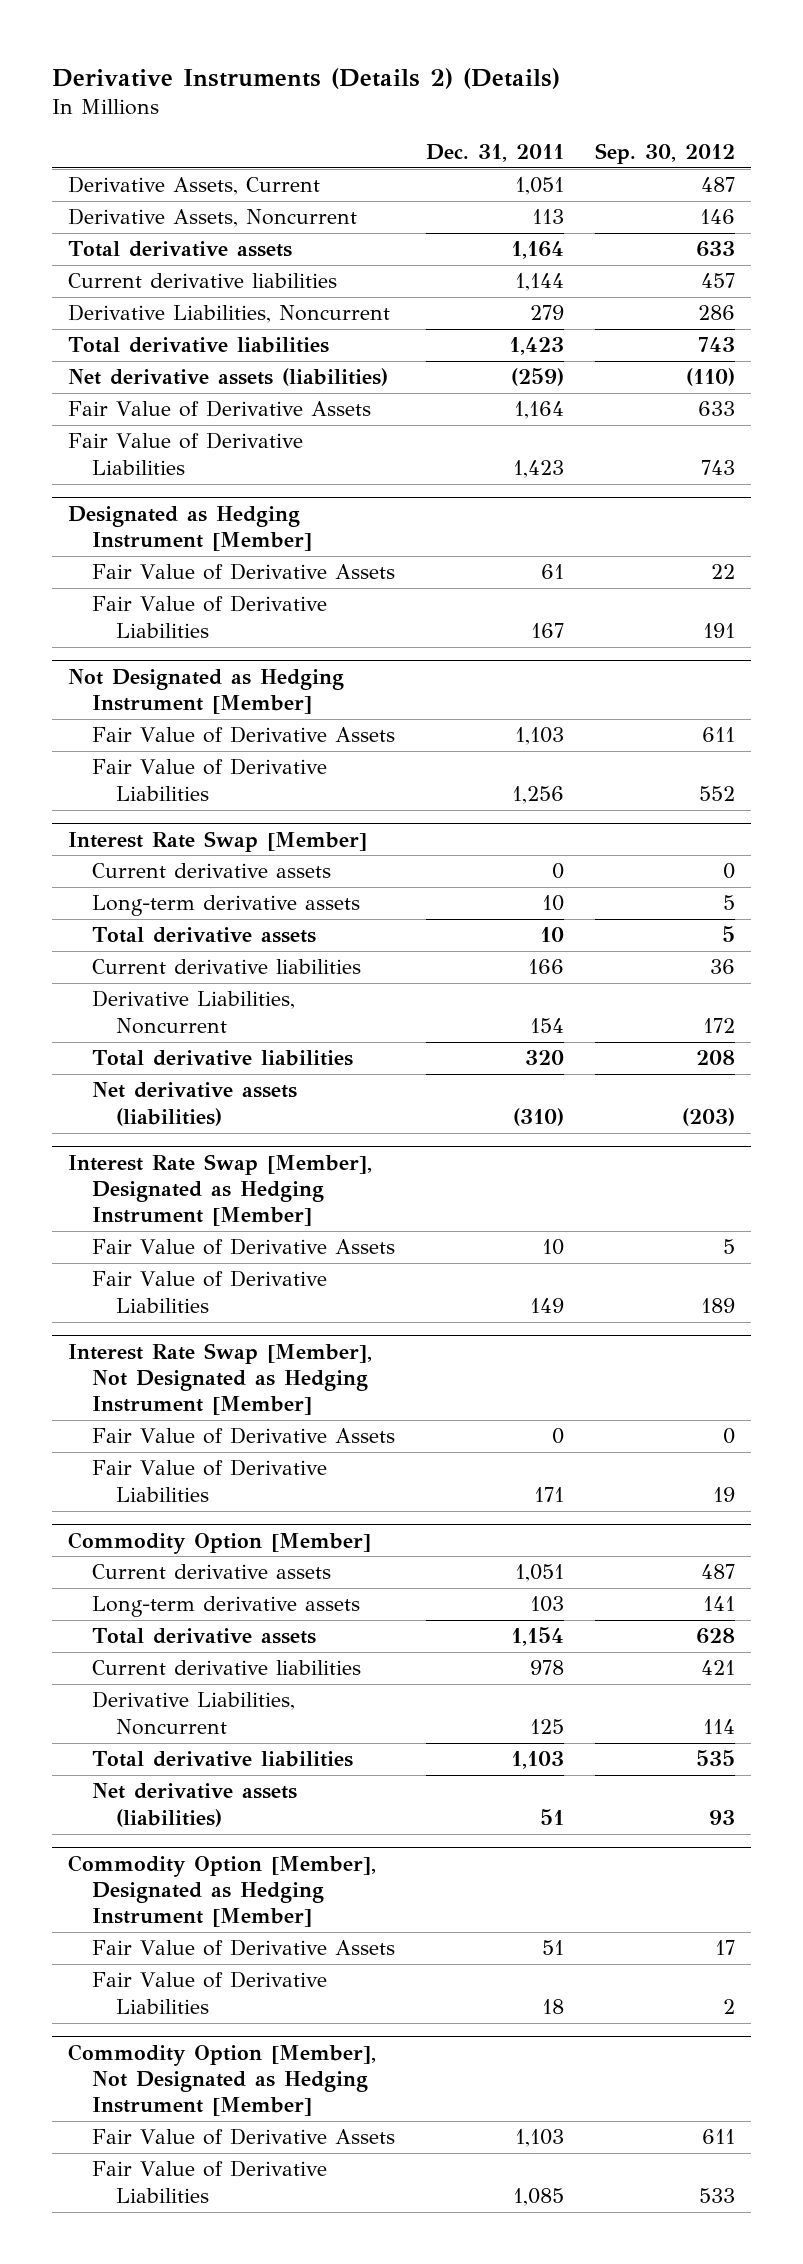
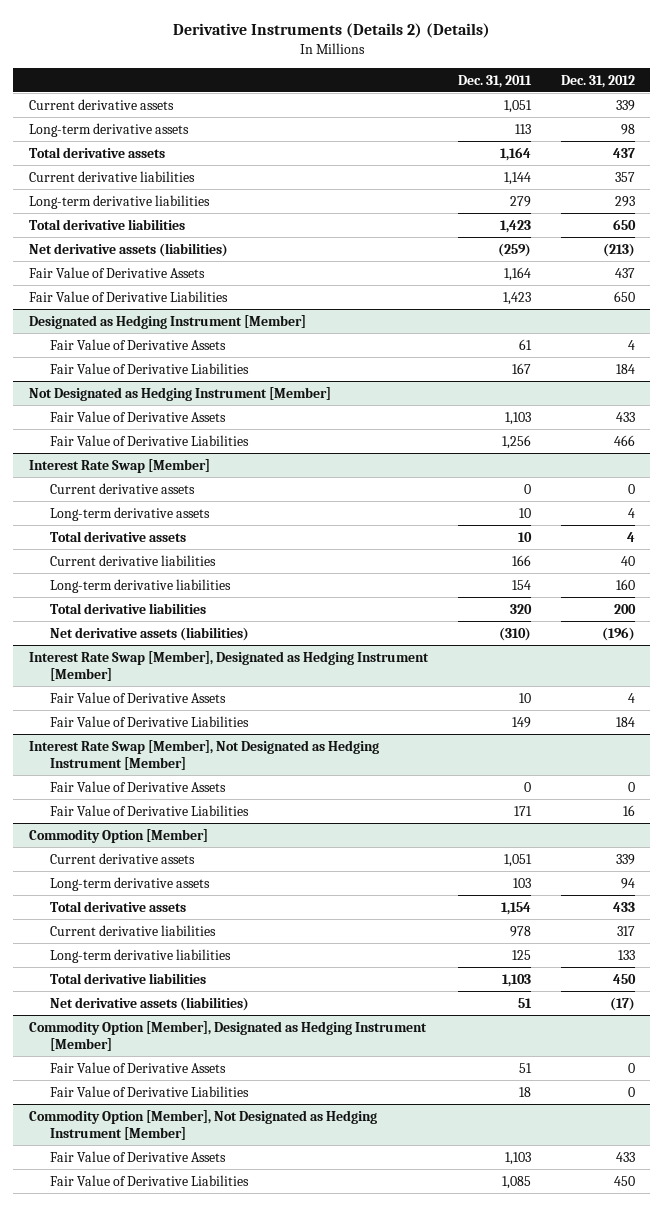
- | Dec. 31, 2011 | Sep. 30, 2012
+ | Dec. 31, 2011 | Dec. 31, 2012
- Derivative Assets, Current | 1,051 | 487
- Derivative Assets, Noncurrent | 113 | 146
+ Current derivative assets | 1,051 | 339
+ Long-term derivative assets | 113 | 98
- Derivative Liabilities, Noncurrent | 279 | 286
+ Long-term derivative liabilities | 279 | 293
@ Interest Rate Swap [Member]
- Derivative Liabilities, Noncurrent | 154 | 172
+ Long-term derivative liabilities | 154 | 160
@ Commodity Option [Member]
- Derivative Liabilities, Noncurrent | 125 | 114
+ Long-term derivative liabilities | 125 | 133

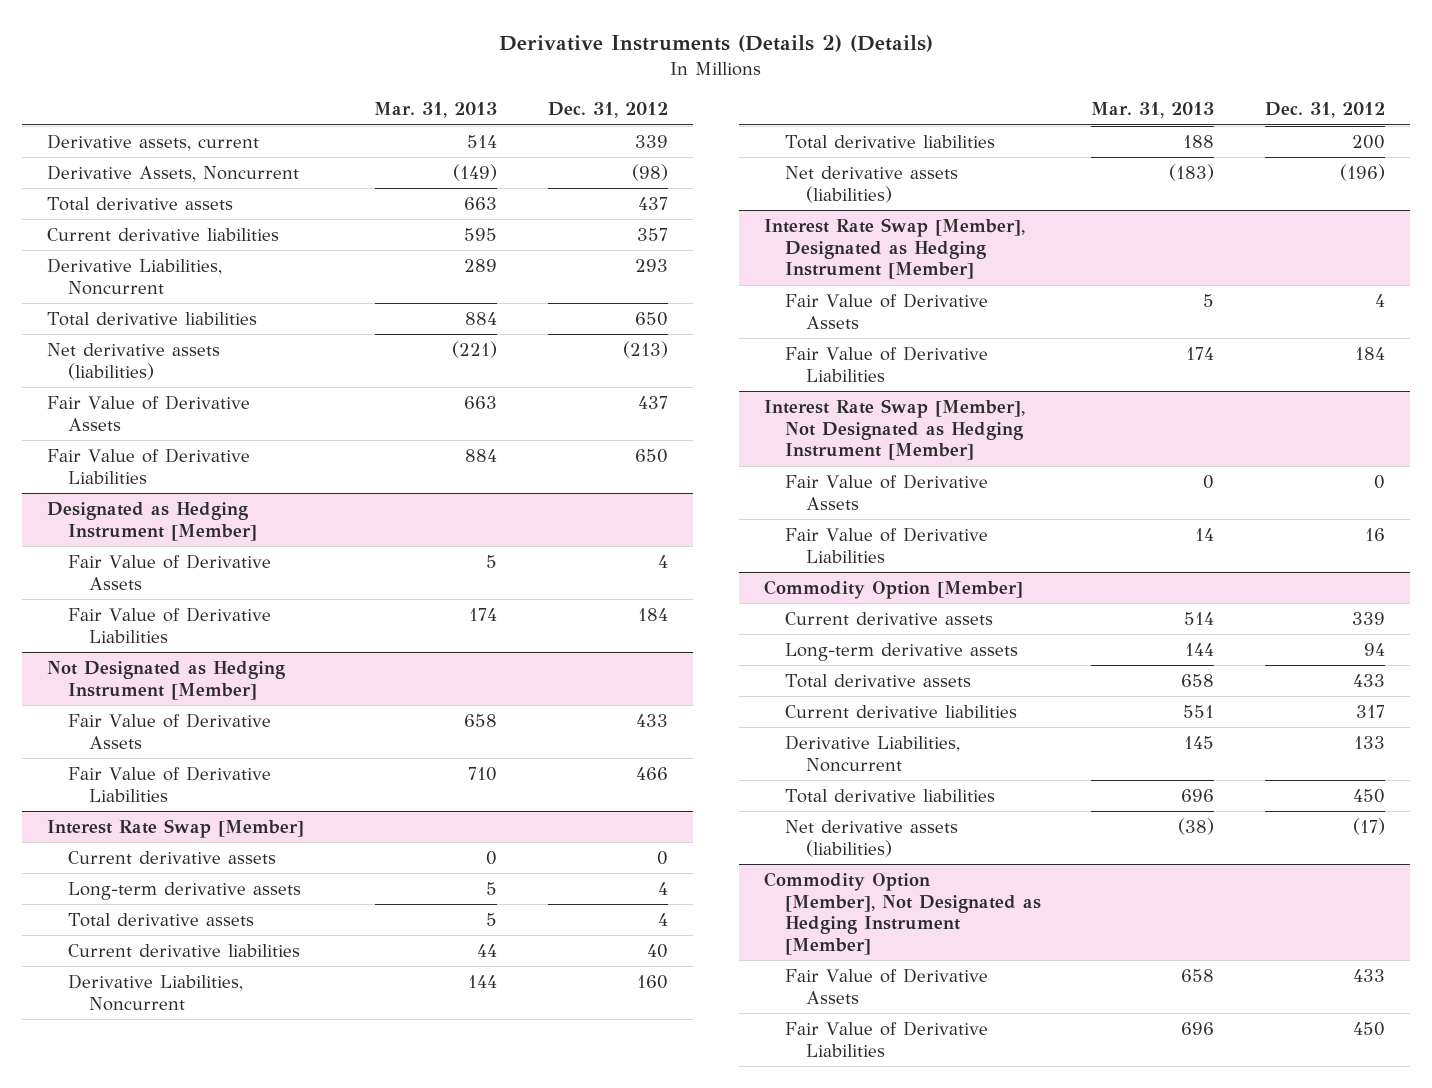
- | Dec. 31, 2011 | Dec. 31, 2012
+ | Mar. 31, 2013 | Dec. 31, 2012
- Current derivative assets | 1,051 | 339
- Long-term derivative assets | 113 | 98
+ Derivative assets, current | 514 | 339
+ Derivative Assets, Noncurrent | (149) | (98)
- Long-term derivative liabilities | 279 | 293
+ Derivative Liabilities, Noncurrent | 289 | 293
@ Interest Rate Swap [Member]
- Long-term derivative liabilities | 154 | 160
+ Derivative Liabilities, Noncurrent | 144 | 160
@ Commodity Option [Member]
- Long-term derivative liabilities | 125 | 133
+ Derivative Liabilities, Noncurrent | 145 | 133
- Commodity Option [Member], Designated as Hedging Instrument [Member]
- Fair Value of Derivative Assets | 51 | 0
- Fair Value of Derivative Liabilities | 18 | 0

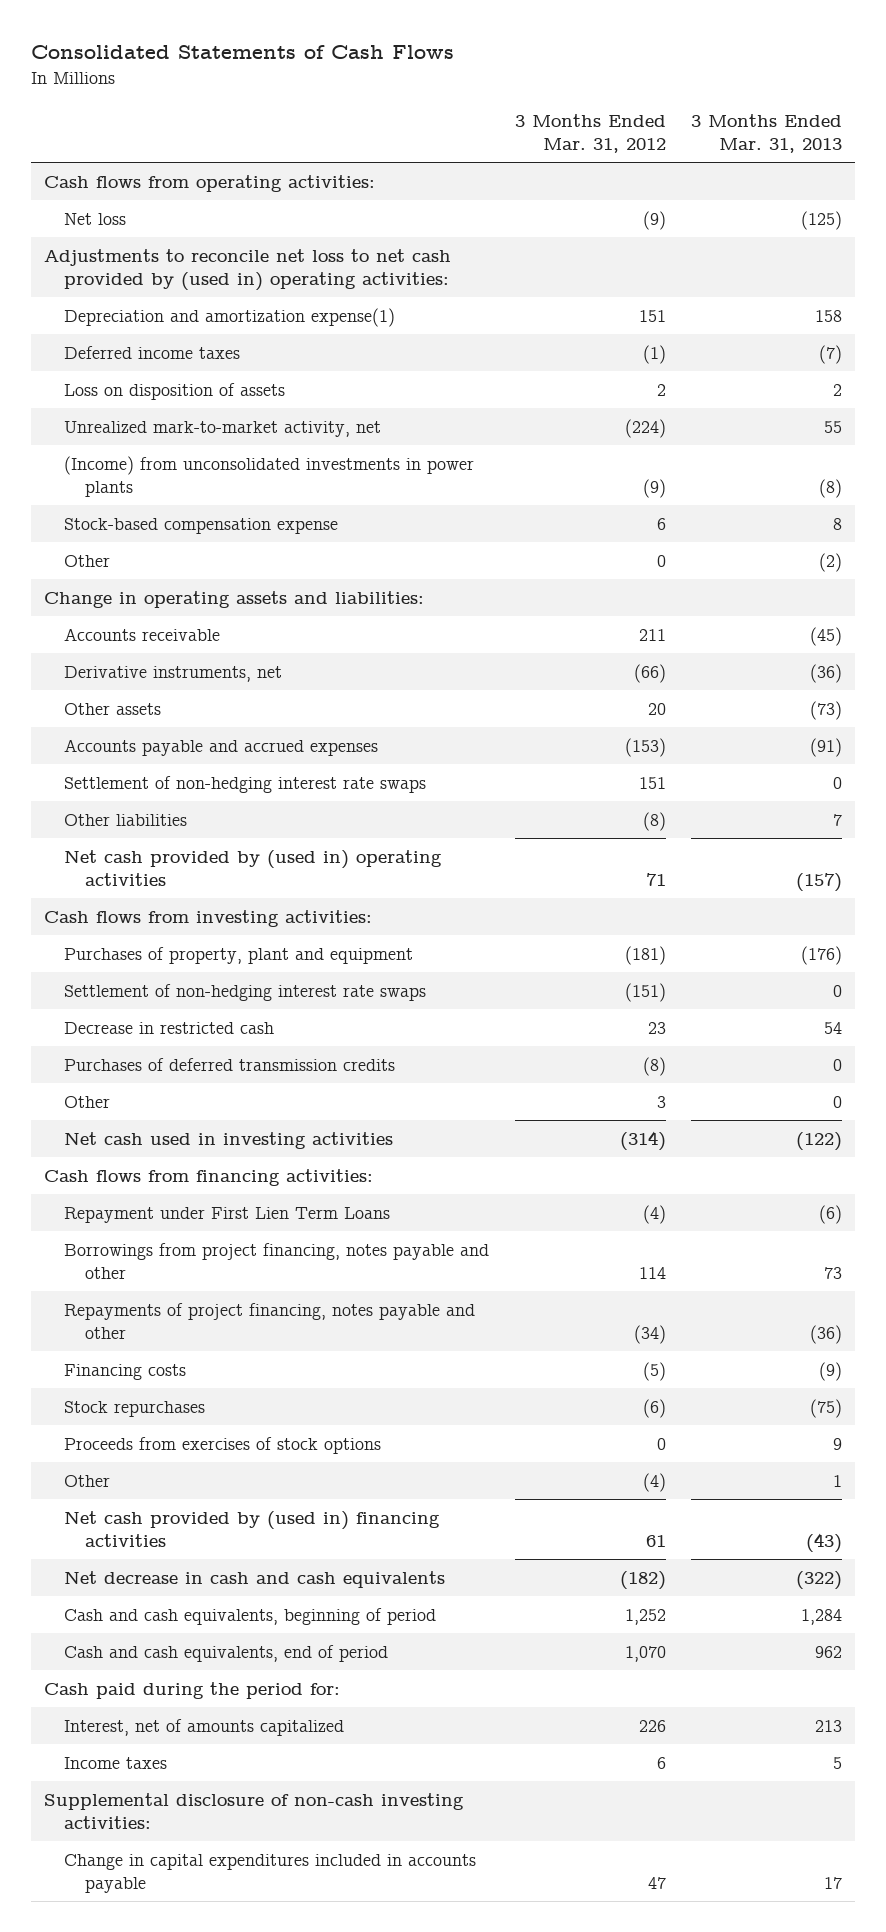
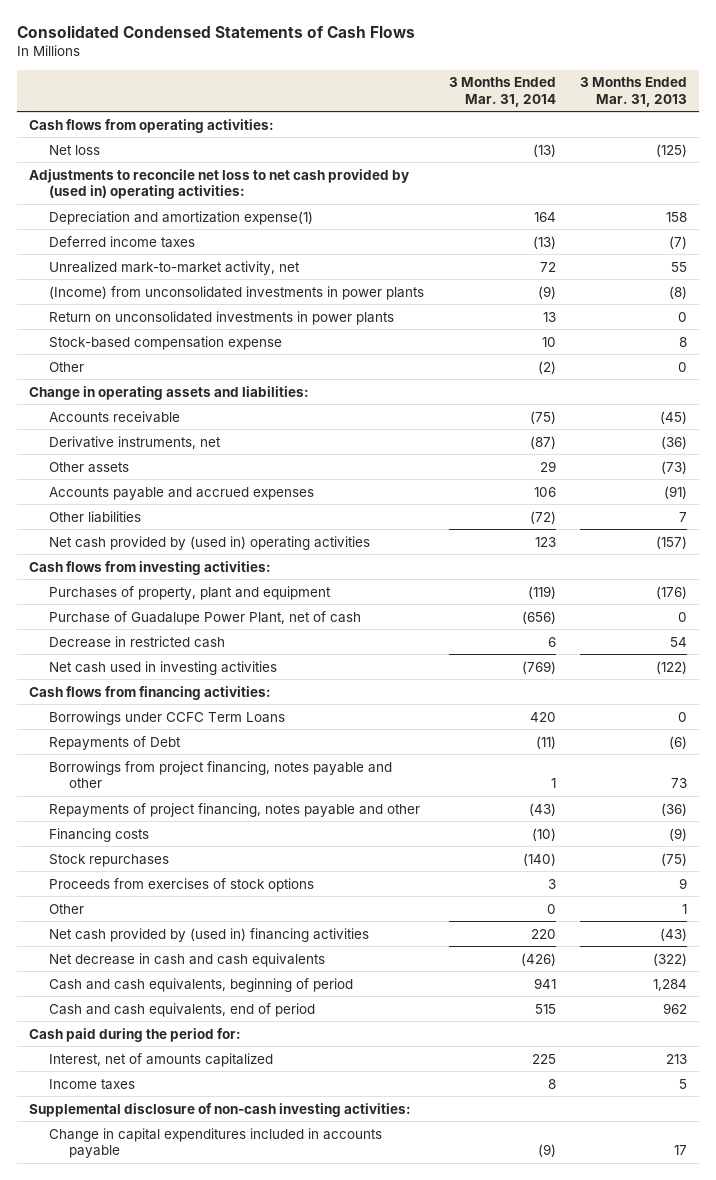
- Consolidated Statements of Cash Flows
+ Consolidated Condensed Statements of Cash Flows
- | 3 Months Ended Mar. 31, 2012 | 3 Months Ended Mar. 31, 2013
+ | 3 Months Ended Mar. 31, 2014 | 3 Months Ended Mar. 31, 2013
- Loss on disposition of assets | 2 | 2
+ Return on unconsolidated investments in power plants | 13 | 0
- Other | 0 | (2)
moved up: Other | (2) | 0
- Settlement of non-hedging interest rate swaps | 151 | 0
- Settlement of non-hedging interest rate swaps | (151) | 0
+ Purchase of Guadalupe Power Plant, net of cash | (656) | 0
- Purchases of deferred transmission credits | (8) | 0
- Repayment under First Lien Term Loans | (4) | (6)
+ Borrowings under CCFC Term Loans | 420 | 0
+ Repayments of Debt | (11) | (6)

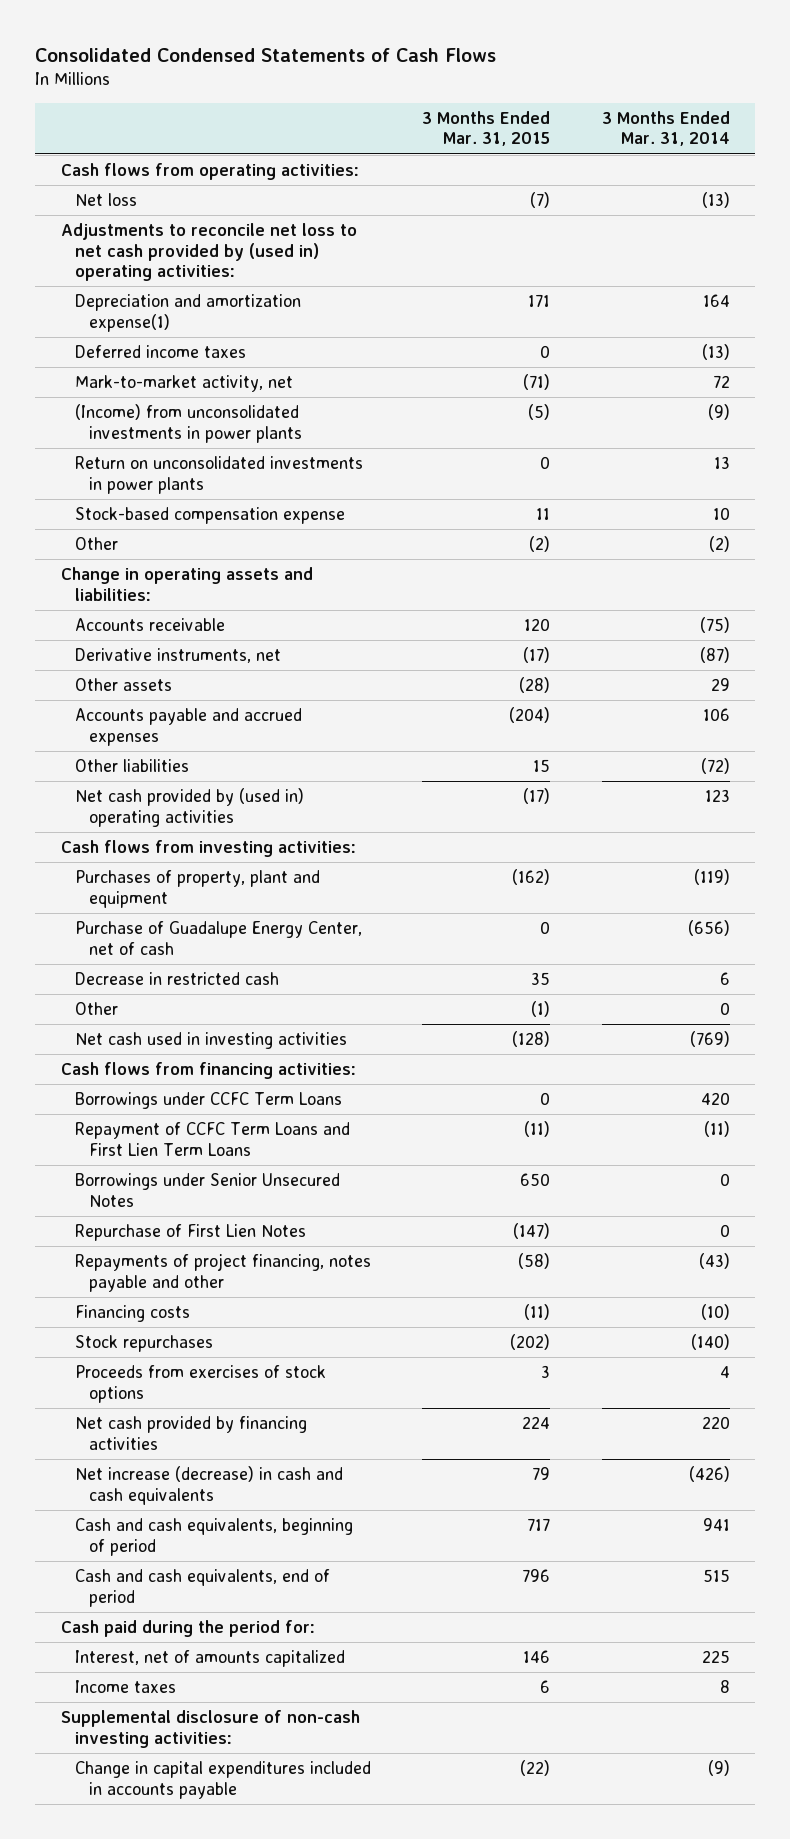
- | 3 Months Ended Mar. 31, 2014 | 3 Months Ended Mar. 31, 2013
+ | 3 Months Ended Mar. 31, 2015 | 3 Months Ended Mar. 31, 2014
- Unrealized mark-to-market activity, net | 72 | 55
+ Mark-to-market activity, net | (71) | 72
- Purchase of Guadalupe Power Plant, net of cash | (656) | 0
+ Purchase of Guadalupe Energy Center, net of cash | 0 | (656)
moved up: Other | (1) | 0
- Repayments of Debt | (11) | (6)
- Borrowings from project financing, notes payable and other | 1 | 73
+ Repayment of CCFC Term Loans and First Lien Term Loans | (11) | (11)
+ Borrowings under Senior Unsecured Notes | 650 | 0
+ Repurchase of First Lien Notes | (147) | 0
- Proceeds from exercises of stock options | 3 | 9
- Net cash provided by (used in) financing activities | 220 | (43)
- Net decrease in cash and cash equivalents | (426) | (322)
+ Proceeds from exercises of stock options | 3 | 4
+ Net cash provided by financing activities | 224 | 220
+ Net increase (decrease) in cash and cash equivalents | 79 | (426)

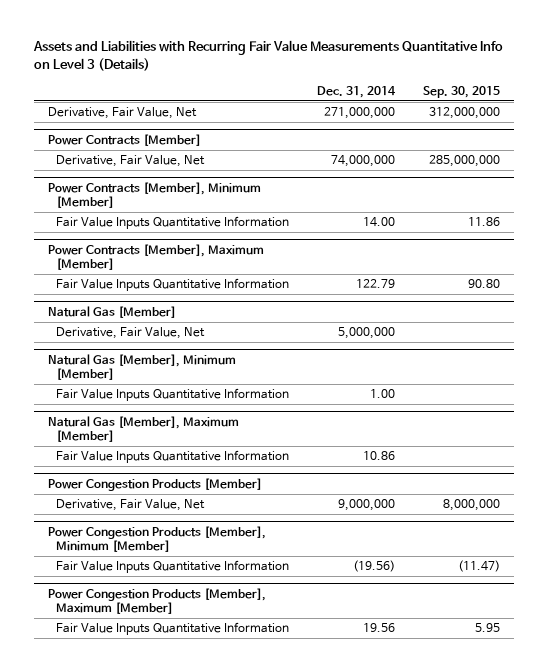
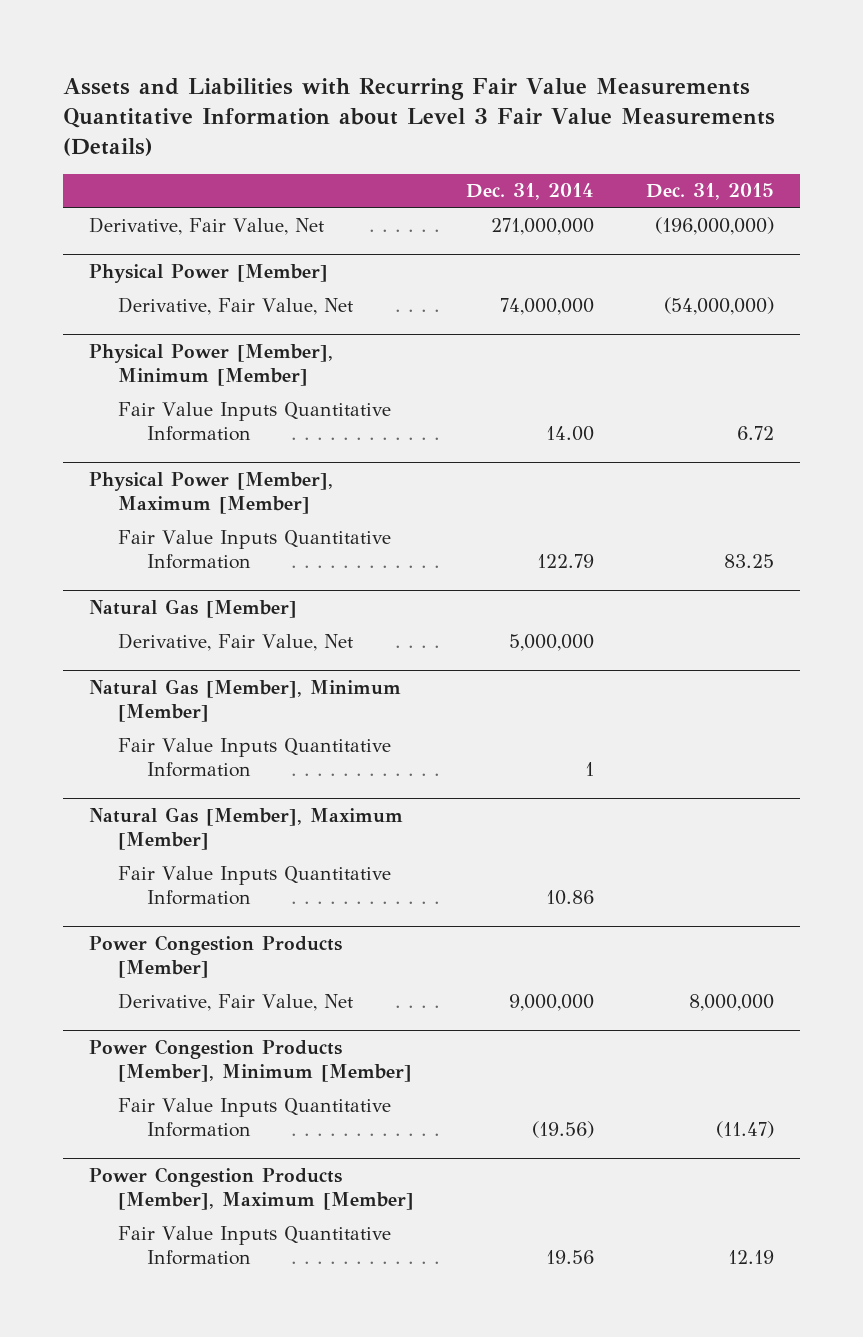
- Assets and Liabilities with Recurring Fair Value Measurements Quantitative Info on Level 3 (Details)
+ Assets and Liabilities with Recurring Fair Value Measurements Quantitative Information about Level 3 Fair Value Measurements (Details)
- | Dec. 31, 2014 | Sep. 30, 2015
+ | Dec. 31, 2014 | Dec. 31, 2015
- Power Contracts [Member]
+ Physical Power [Member]
- Power Contracts [Member], Minimum [Member]
+ Physical Power [Member], Minimum [Member]
- Power Contracts [Member], Maximum [Member]
+ Physical Power [Member], Maximum [Member]
@ Natural Gas [Member], Minimum [Member]
- Fair Value Inputs Quantitative Information | 1.00 |
+ Fair Value Inputs Quantitative Information | 1 |

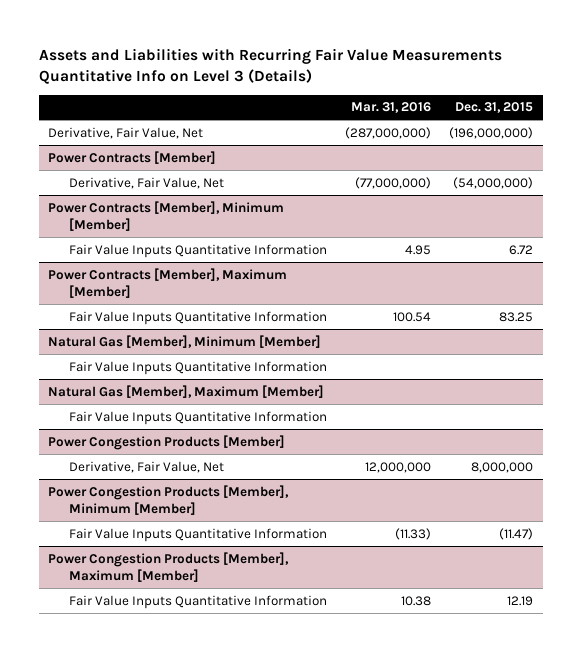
- Assets and Liabilities with Recurring Fair Value Measurements Quantitative Information about Level 3 Fair Value Measurements (Details)
+ Assets and Liabilities with Recurring Fair Value Measurements Quantitative Info on Level 3 (Details)
- | Dec. 31, 2014 | Dec. 31, 2015
+ | Mar. 31, 2016 | Dec. 31, 2015
- Physical Power [Member]
+ Power Contracts [Member]
- Physical Power [Member], Minimum [Member]
+ Power Contracts [Member], Minimum [Member]
- Physical Power [Member], Maximum [Member]
+ Power Contracts [Member], Maximum [Member]
- Natural Gas [Member]
- Derivative, Fair Value, Net | 5,000,000 |

